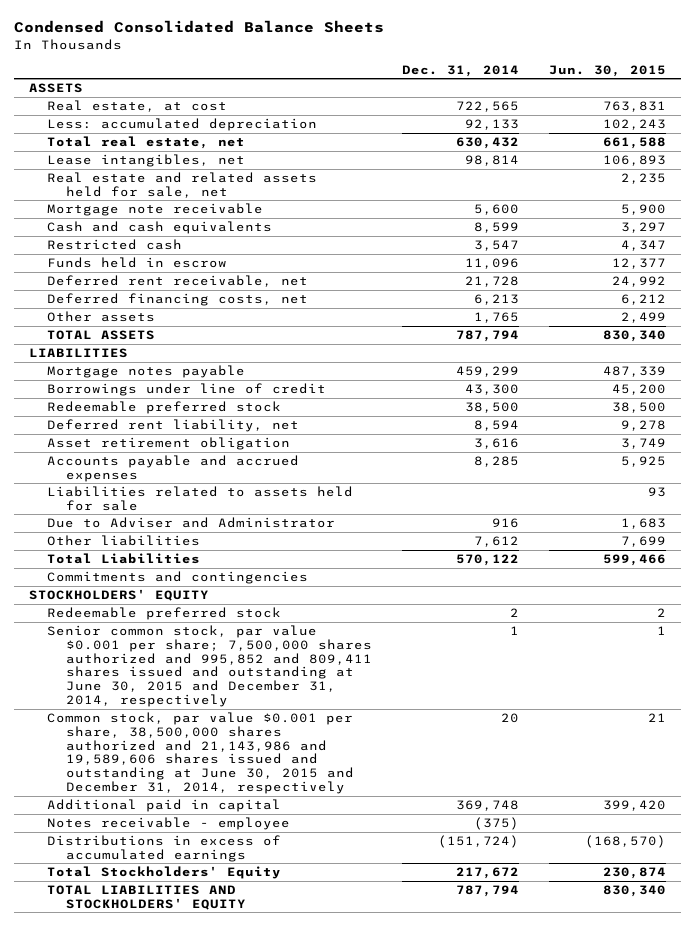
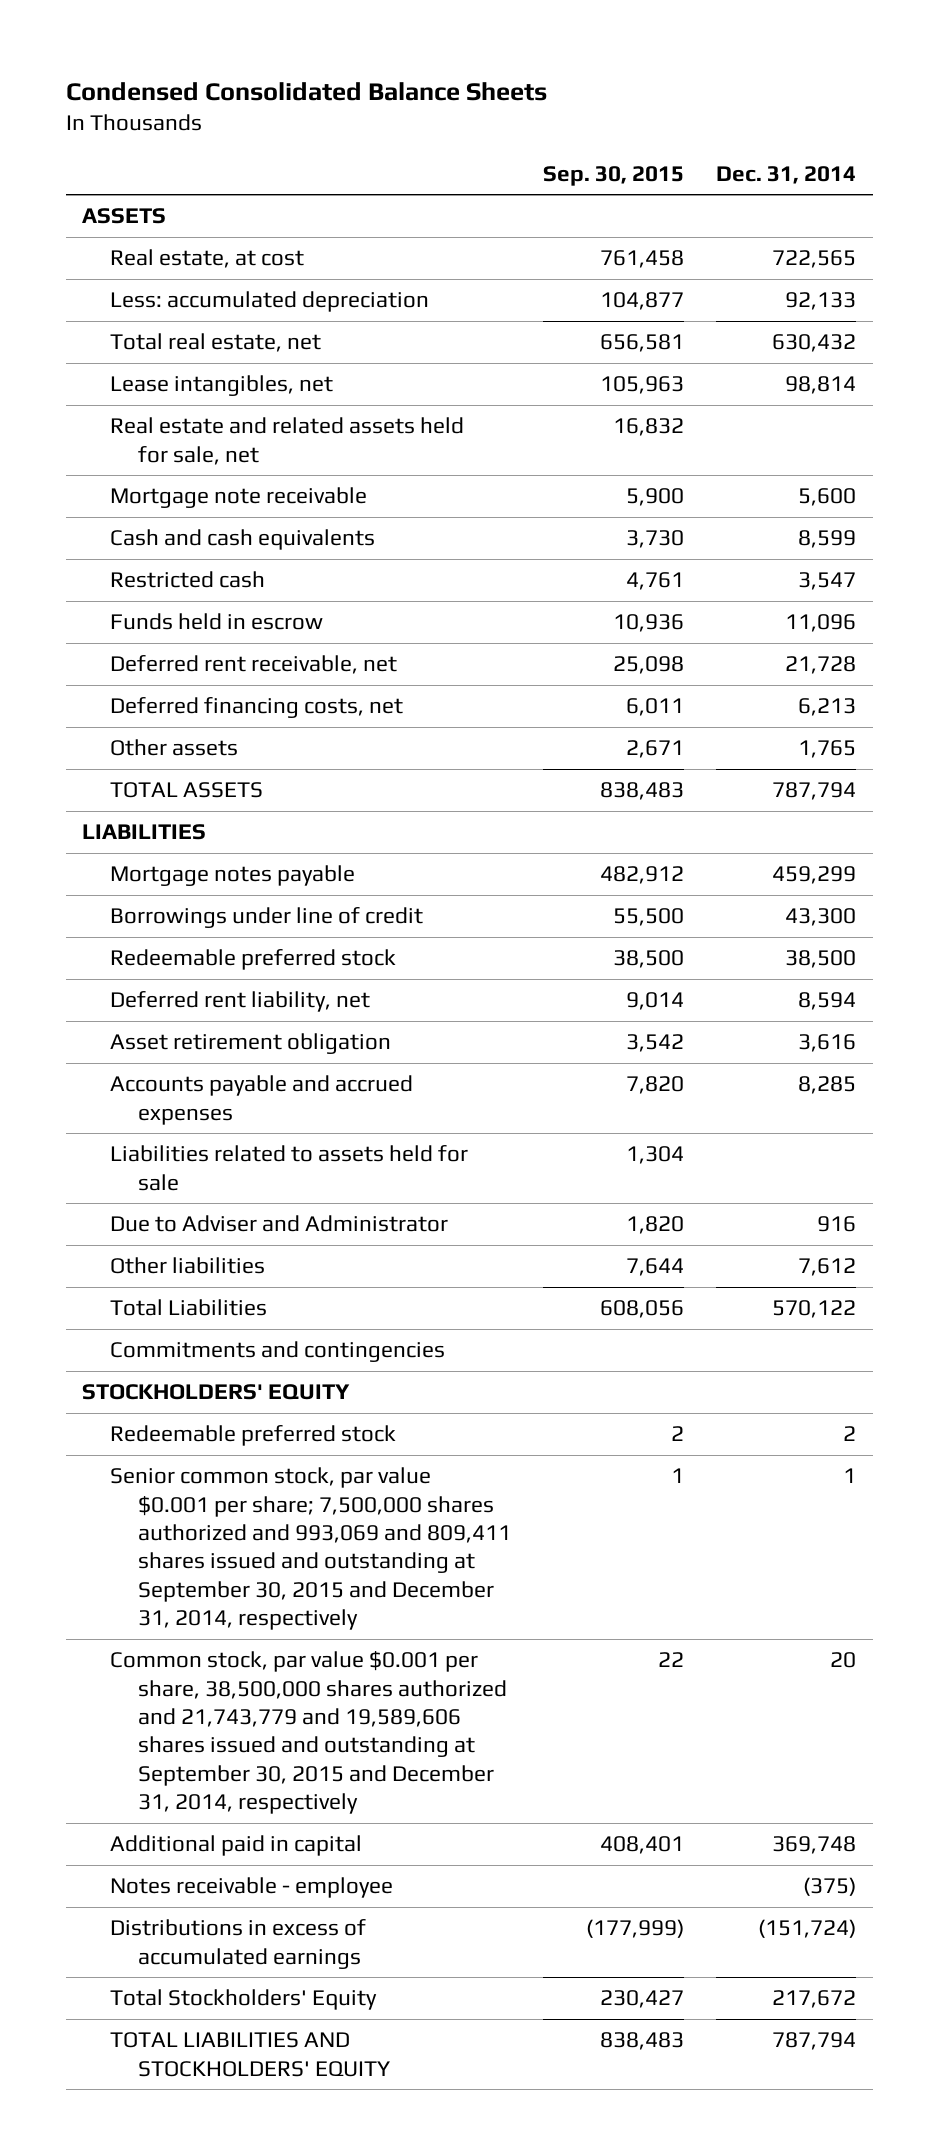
- | Dec. 31, 2014 | Jun. 30, 2015
+ | Sep. 30, 2015 | Dec. 31, 2014
- Senior common stock, par value $0.001 per share; 7,500,000 shares authorized and 995,852 and 809,411 shares issued and outstanding at June 30, 2015 and December 31, 2014, respectively | 1 | 1
- Common stock, par value $0.001 per share, 38,500,000 shares authorized and 21,143,986 and 19,589,606 shares issued and outstanding at June 30, 2015 and December 31, 2014, respectively | 20 | 21
+ Senior common stock, par value $0.001 per share; 7,500,000 shares authorized and 993,069 and 809,411 shares issued and outstanding at September 30, 2015 and December 31, 2014, respectively | 1 | 1
+ Common stock, par value $0.001 per share, 38,500,000 shares authorized and 21,743,779 and 19,589,606 shares issued and outstanding at September 30, 2015 and December 31, 2014, respectively | 22 | 20

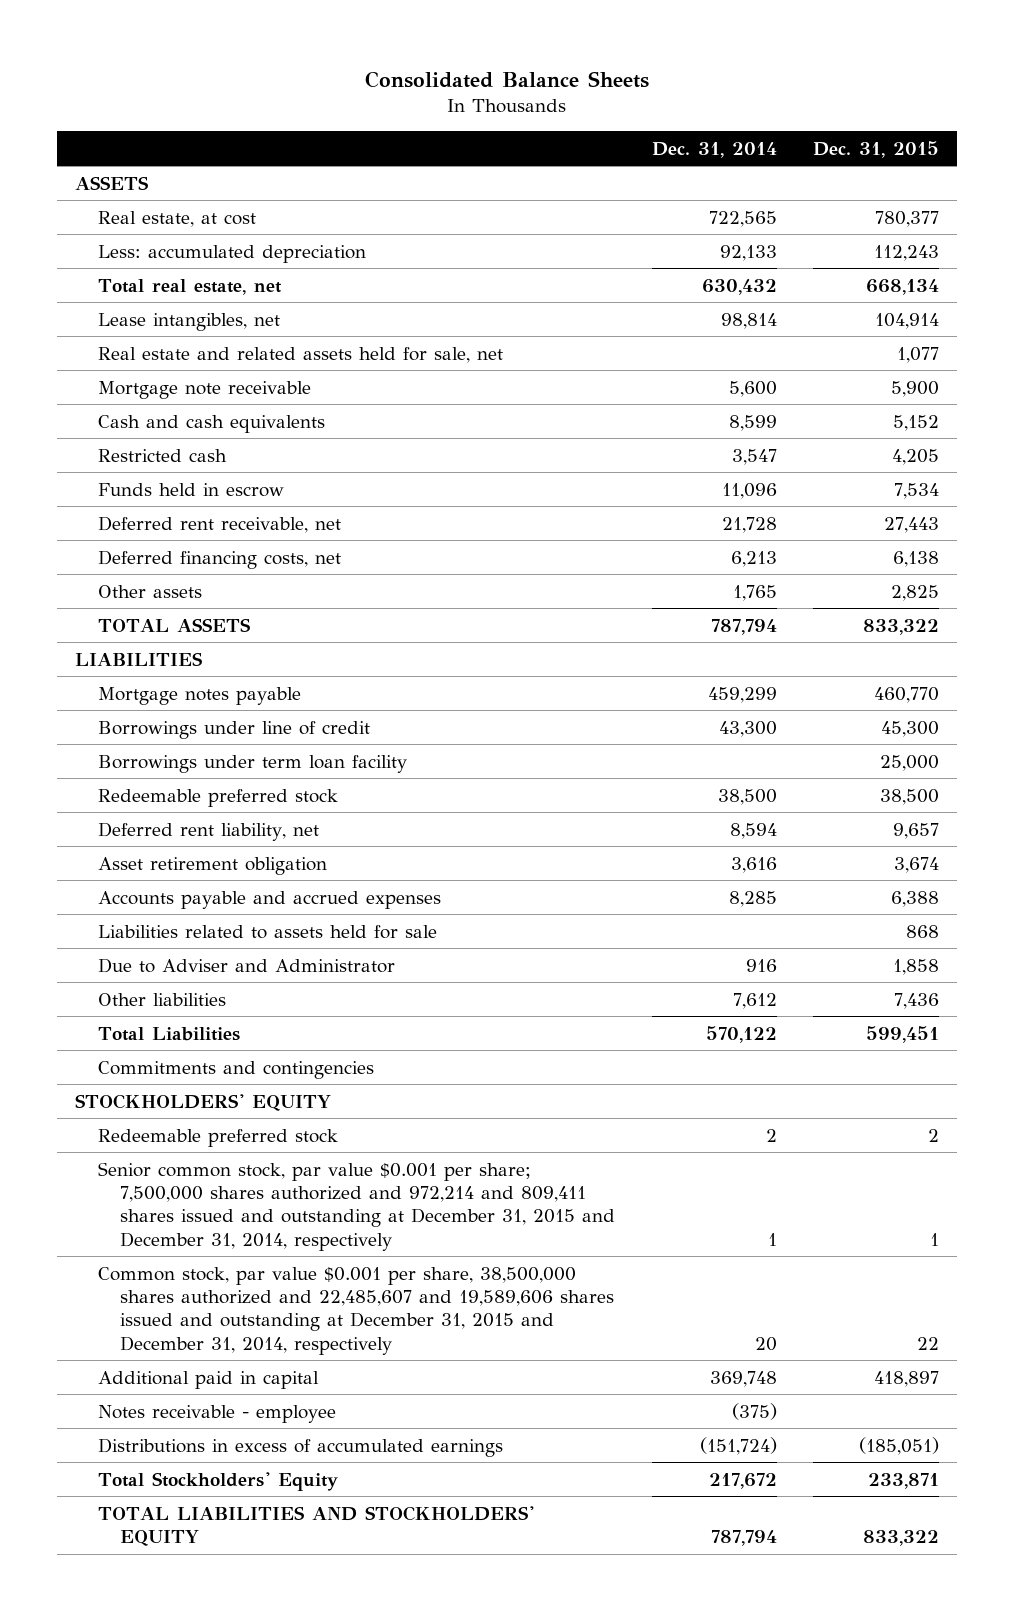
- Condensed Consolidated Balance Sheets
+ Consolidated Balance Sheets
- | Sep. 30, 2015 | Dec. 31, 2014
+ | Dec. 31, 2014 | Dec. 31, 2015
+ Borrowings under term loan facility | | 25,000
- Senior common stock, par value $0.001 per share; 7,500,000 shares authorized and 993,069 and 809,411 shares issued and outstanding at September 30, 2015 and December 31, 2014, respectively | 1 | 1
- Common stock, par value $0.001 per share, 38,500,000 shares authorized and 21,743,779 and 19,589,606 shares issued and outstanding at September 30, 2015 and December 31, 2014, respectively | 22 | 20
+ Senior common stock, par value $0.001 per share; 7,500,000 shares authorized and 972,214 and 809,411 shares issued and outstanding at December 31, 2015 and December 31, 2014, respectively | 1 | 1
+ Common stock, par value $0.001 per share, 38,500,000 shares authorized and 22,485,607 and 19,589,606 shares issued and outstanding at December 31, 2015 and December 31, 2014, respectively | 20 | 22

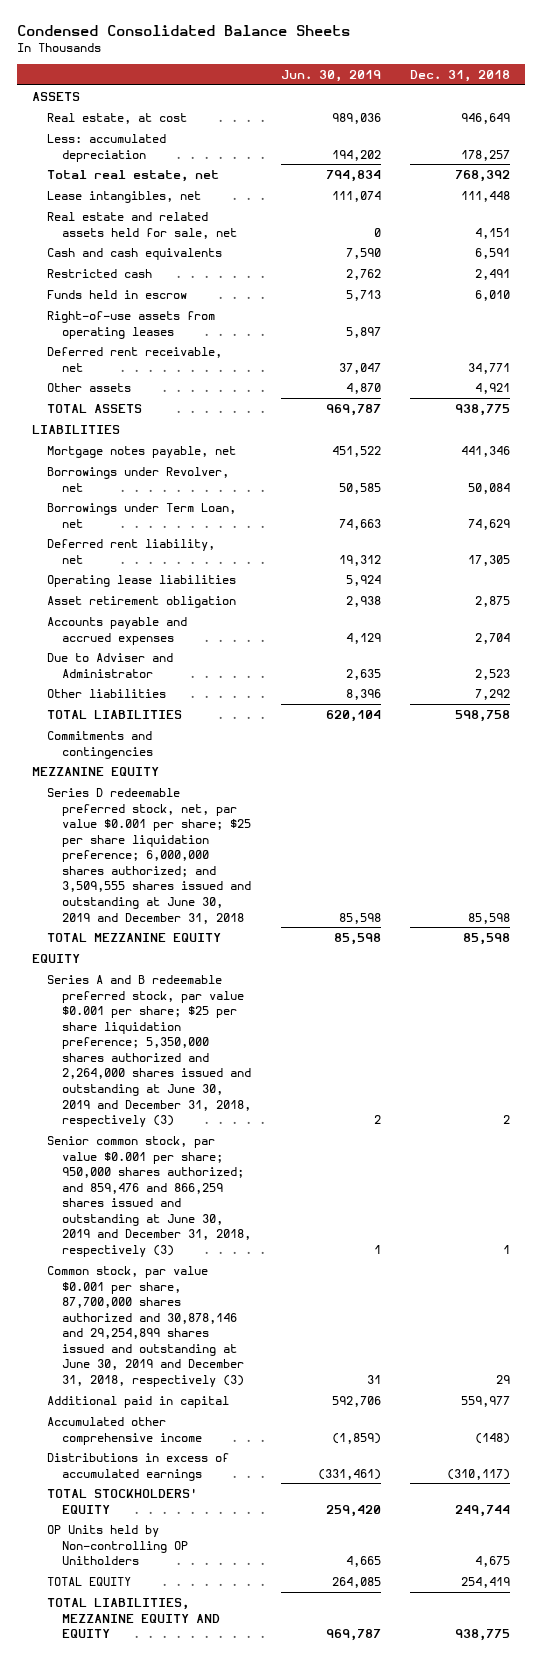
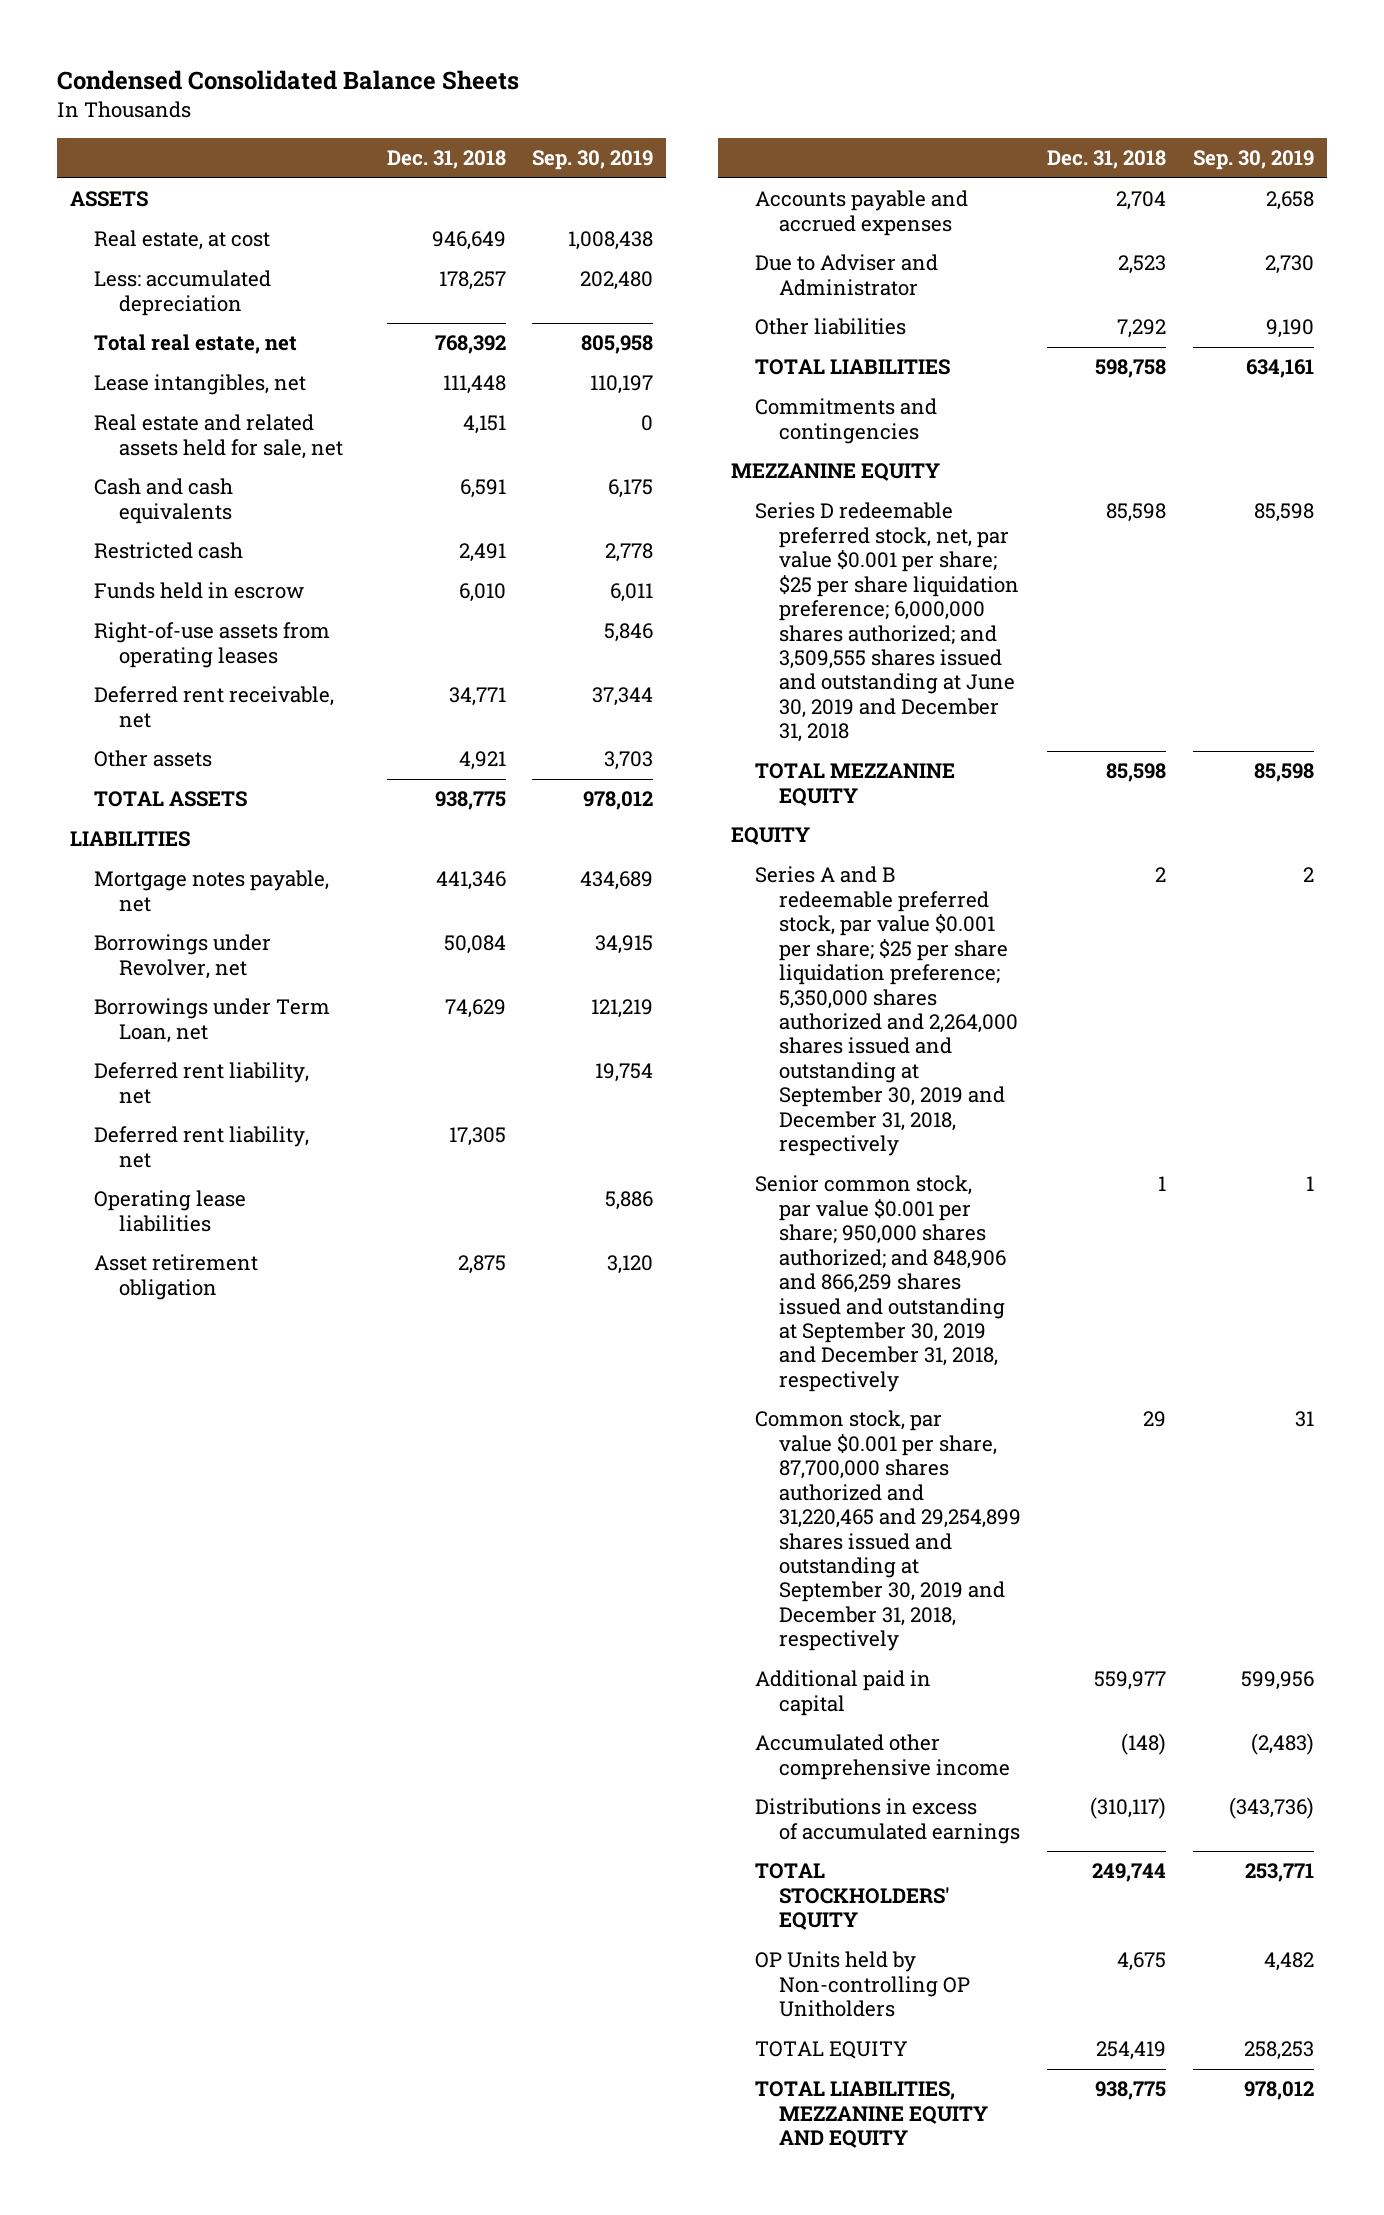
- | Jun. 30, 2019 | Dec. 31, 2018
+ | Dec. 31, 2018 | Sep. 30, 2019
+ Deferred rent liability, net | | 19,754
- Series A and B redeemable preferred stock, par value $0.001 per share; $25 per share liquidation preference; 5,350,000 shares authorized and 2,264,000 shares issued and outstanding at June 30, 2019 and December 31, 2018, respectively (3) | 2 | 2
- Senior common stock, par value $0.001 per share; 950,000 shares authorized; and 859,476 and 866,259 shares issued and outstanding at June 30, 2019 and December 31, 2018, respectively (3) | 1 | 1
- Common stock, par value $0.001 per share, 87,700,000 shares authorized and 30,878,146 and 29,254,899 shares issued and outstanding at June 30, 2019 and December 31, 2018, respectively (3) | 31 | 29
+ Series A and B redeemable preferred stock, par value $0.001 per share; $25 per share liquidation preference; 5,350,000 shares authorized and 2,264,000 shares issued and outstanding at September 30, 2019 and December 31, 2018, respectively | 2 | 2
+ Senior common stock, par value $0.001 per share; 950,000 shares authorized; and 848,906 and 866,259 shares issued and outstanding at September 30, 2019 and December 31, 2018, respectively | 1 | 1
+ Common stock, par value $0.001 per share, 87,700,000 shares authorized and 31,220,465 and 29,254,899 shares issued and outstanding at September 30, 2019 and December 31, 2018, respectively | 29 | 31

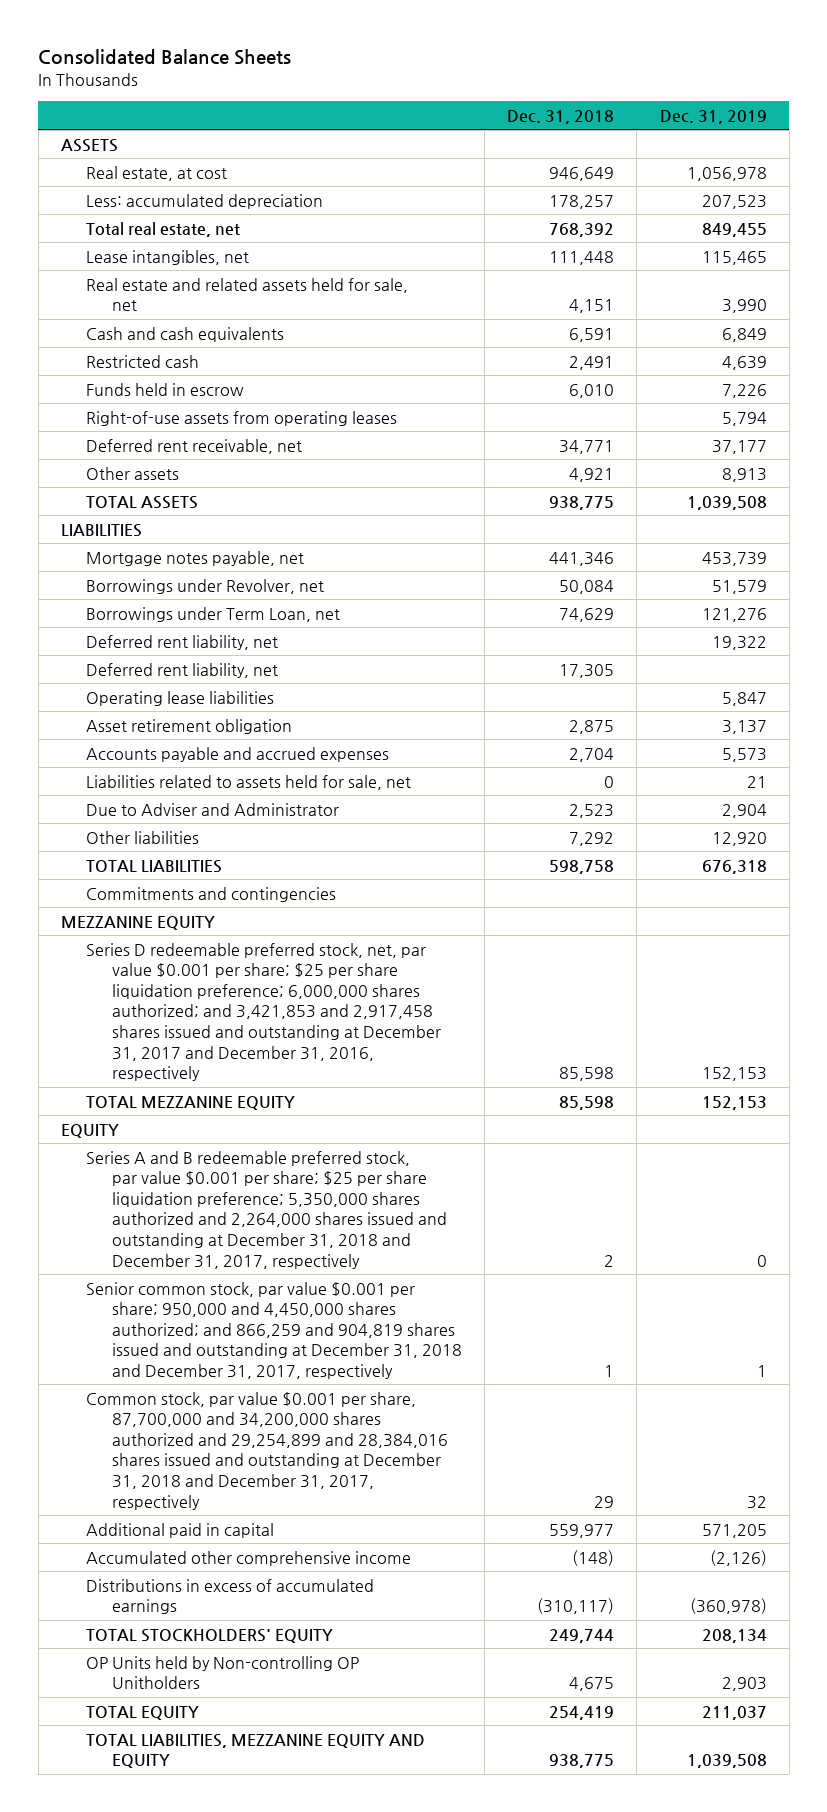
- Condensed Consolidated Balance Sheets
+ Consolidated Balance Sheets
- | Dec. 31, 2018 | Sep. 30, 2019
+ | Dec. 31, 2018 | Dec. 31, 2019
+ Liabilities related to assets held for sale, net | 0 | 21
- Series D redeemable preferred stock, net, par value $0.001 per share; $25 per share liquidation preference; 6,000,000 shares authorized; and 3,509,555 shares issued and outstanding at June 30, 2019 and December 31, 2018 | 85,598 | 85,598
+ Series D redeemable preferred stock, net, par value $0.001 per share; $25 per share liquidation preference; 6,000,000 shares authorized; and 3,421,853 and 2,917,458 shares issued and outstanding at December 31, 2017 and December 31, 2016, respectively | 85,598 | 152,153
- Series A and B redeemable preferred stock, par value $0.001 per share; $25 per share liquidation preference; 5,350,000 shares authorized and 2,264,000 shares issued and outstanding at September 30, 2019 and December 31, 2018, respectively | 2 | 2
- Senior common stock, par value $0.001 per share; 950,000 shares authorized; and 848,906 and 866,259 shares issued and outstanding at September 30, 2019 and December 31, 2018, respectively | 1 | 1
- Common stock, par value $0.001 per share, 87,700,000 shares authorized and 31,220,465 and 29,254,899 shares issued and outstanding at September 30, 2019 and December 31, 2018, respectively | 29 | 31
+ Series A and B redeemable preferred stock, par value $0.001 per share; $25 per share liquidation preference; 5,350,000 shares authorized and 2,264,000 shares issued and outstanding at December 31, 2018 and December 31, 2017, respectively | 2 | 0
+ Senior common stock, par value $0.001 per share; 950,000 and 4,450,000 shares authorized; and 866,259 and 904,819 shares issued and outstanding at December 31, 2018 and December 31, 2017, respectively | 1 | 1
+ Common stock, par value $0.001 per share, 87,700,000 and 34,200,000 shares authorized and 29,254,899 and 28,384,016 shares issued and outstanding at December 31, 2018 and December 31, 2017, respectively | 29 | 32

